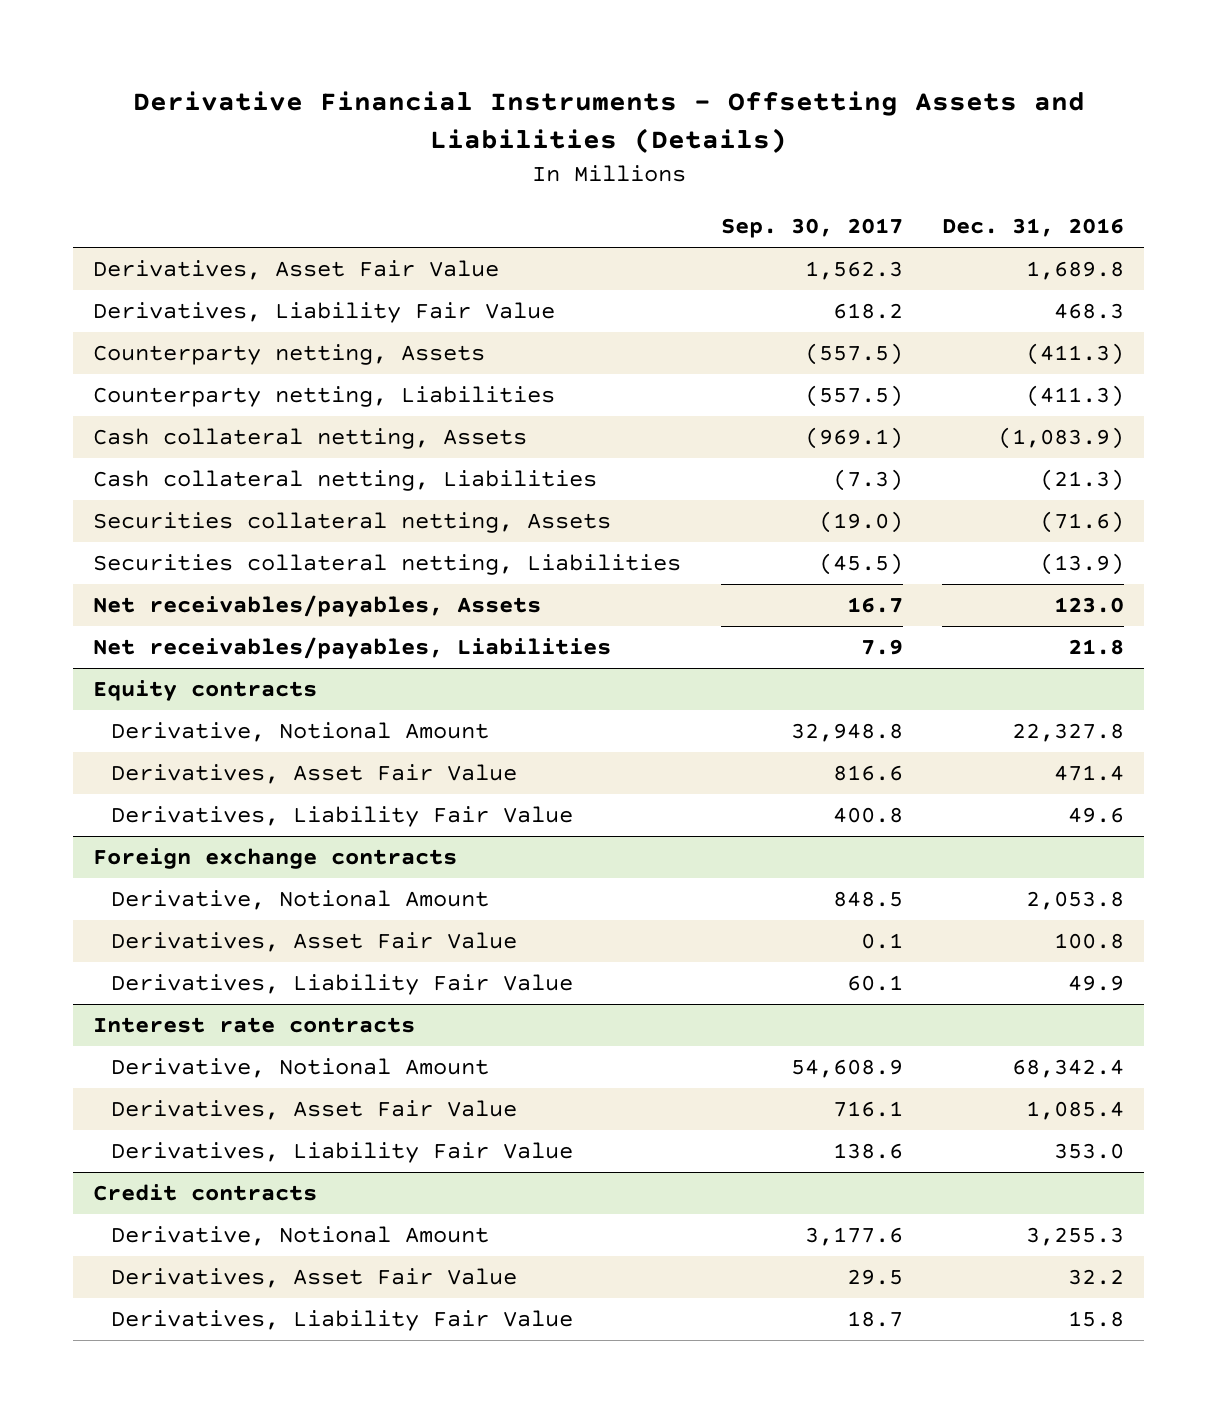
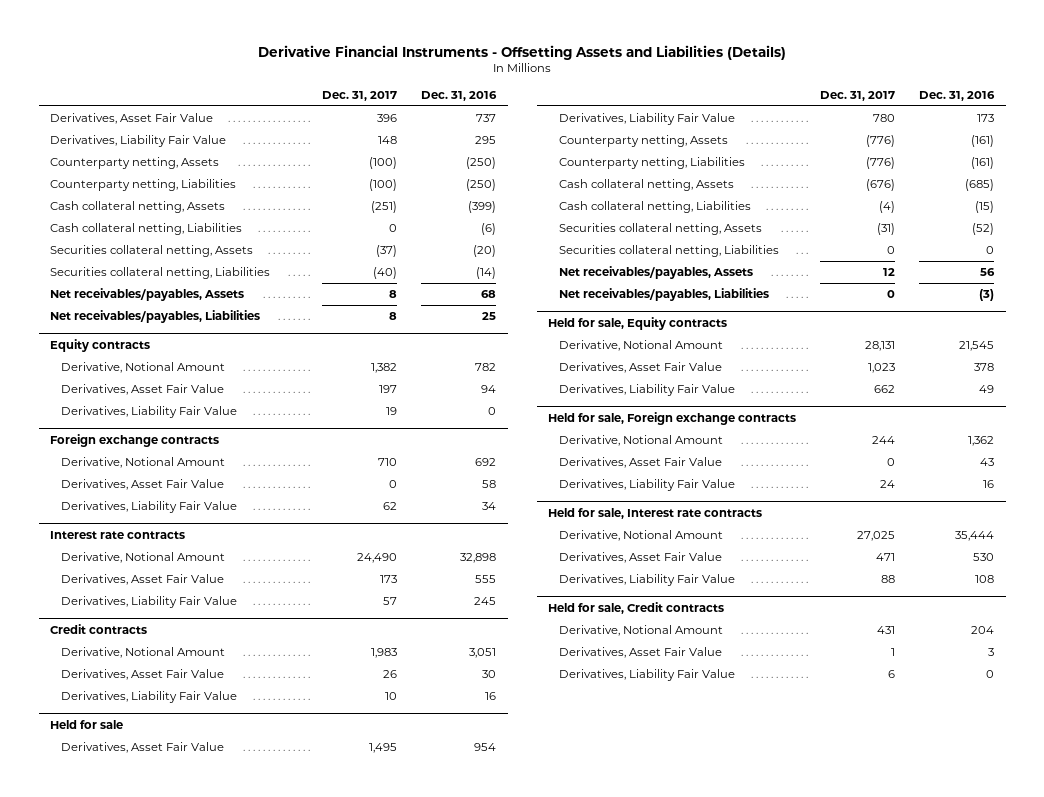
- | Sep. 30, 2017 | Dec. 31, 2016
+ | Dec. 31, 2017 | Dec. 31, 2016
- Derivatives, Asset Fair Value | 1,562.3 | 1,689.8
- Derivatives, Liability Fair Value | 618.2 | 468.3
- Counterparty netting, Assets | (557.5) | (411.3)
- Counterparty netting, Liabilities | (557.5) | (411.3)
- Cash collateral netting, Assets | (969.1) | (1,083.9)
- Cash collateral netting, Liabilities | (7.3) | (21.3)
- Securities collateral netting, Assets | (19.0) | (71.6)
- Securities collateral netting, Liabilities | (45.5) | (13.9)
- Net receivables/payables, Assets | 16.7 | 123.0
- Net receivables/payables, Liabilities | 7.9 | 21.8
+ Derivatives, Asset Fair Value | 396 | 737
+ Derivatives, Liability Fair Value | 148 | 295
+ Counterparty netting, Assets | (100) | (250)
+ Counterparty netting, Liabilities | (100) | (250)
+ Cash collateral netting, Assets | (251) | (399)
+ Cash collateral netting, Liabilities | 0 | (6)
+ Securities collateral netting, Assets | (37) | (20)
+ Securities collateral netting, Liabilities | (40) | (14)
+ Net receivables/payables, Assets | 8 | 68
+ Net receivables/payables, Liabilities | 8 | 25
@ Equity contracts
- Derivative, Notional Amount | 32,948.8 | 22,327.8
- Derivatives, Asset Fair Value | 816.6 | 471.4
- Derivatives, Liability Fair Value | 400.8 | 49.6
+ Derivative, Notional Amount | 1,382 | 782
+ Derivatives, Asset Fair Value | 197 | 94
+ Derivatives, Liability Fair Value | 19 | 0
@ Foreign exchange contracts
- Derivative, Notional Amount | 848.5 | 2,053.8
- Derivatives, Asset Fair Value | 0.1 | 100.8
- Derivatives, Liability Fair Value | 60.1 | 49.9
+ Derivative, Notional Amount | 710 | 692
+ Derivatives, Asset Fair Value | 0 | 58
+ Derivatives, Liability Fair Value | 62 | 34
@ Interest rate contracts
- Derivative, Notional Amount | 54,608.9 | 68,342.4
- Derivatives, Asset Fair Value | 716.1 | 1,085.4
- Derivatives, Liability Fair Value | 138.6 | 353.0
+ Derivative, Notional Amount | 24,490 | 32,898
+ Derivatives, Asset Fair Value | 173 | 555
+ Derivatives, Liability Fair Value | 57 | 245
@ Credit contracts
- Derivative, Notional Amount | 3,177.6 | 3,255.3
- Derivatives, Asset Fair Value | 29.5 | 32.2
- Derivatives, Liability Fair Value | 18.7 | 15.8
+ Derivative, Notional Amount | 1,983 | 3,051
+ Derivatives, Asset Fair Value | 26 | 30
+ Derivatives, Liability Fair Value | 10 | 16
+ Held for sale
+ Derivatives, Asset Fair Value | 1,495 | 954
+ Derivatives, Liability Fair Value | 780 | 173
+ Counterparty netting, Assets | (776) | (161)
+ Counterparty netting, Liabilities | (776) | (161)
+ Cash collateral netting, Assets | (676) | (685)
+ Cash collateral netting, Liabilities | (4) | (15)
+ Securities collateral netting, Assets | (31) | (52)
+ Securities collateral netting, Liabilities | 0 | 0
+ Net receivables/payables, Assets | 12 | 56
+ Net receivables/payables, Liabilities | 0 | (3)
+ Held for sale, Equity contracts
+ Derivative, Notional Amount | 28,131 | 21,545
+ Derivatives, Asset Fair Value | 1,023 | 378
+ Derivatives, Liability Fair Value | 662 | 49
+ Held for sale, Foreign exchange contracts
+ Derivative, Notional Amount | 244 | 1,362
+ Derivatives, Asset Fair Value | 0 | 43
+ Derivatives, Liability Fair Value | 24 | 16
+ Held for sale, Interest rate contracts
+ Derivative, Notional Amount | 27,025 | 35,444
+ Derivatives, Asset Fair Value | 471 | 530
+ Derivatives, Liability Fair Value | 88 | 108
+ Held for sale, Credit contracts
+ Derivative, Notional Amount | 431 | 204
+ Derivatives, Asset Fair Value | 1 | 3
+ Derivatives, Liability Fair Value | 6 | 0

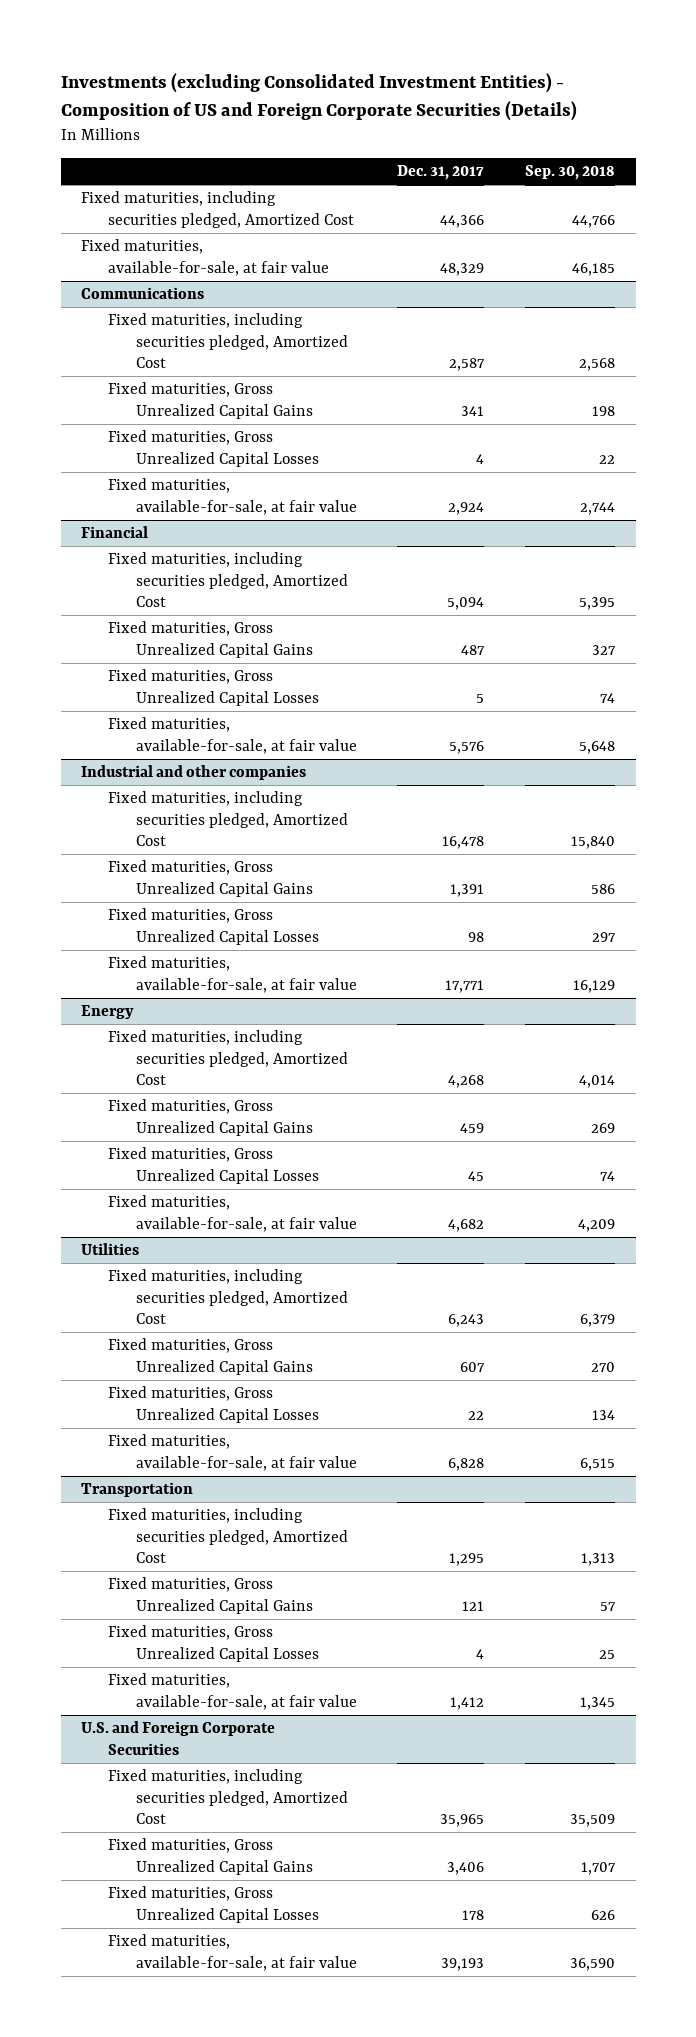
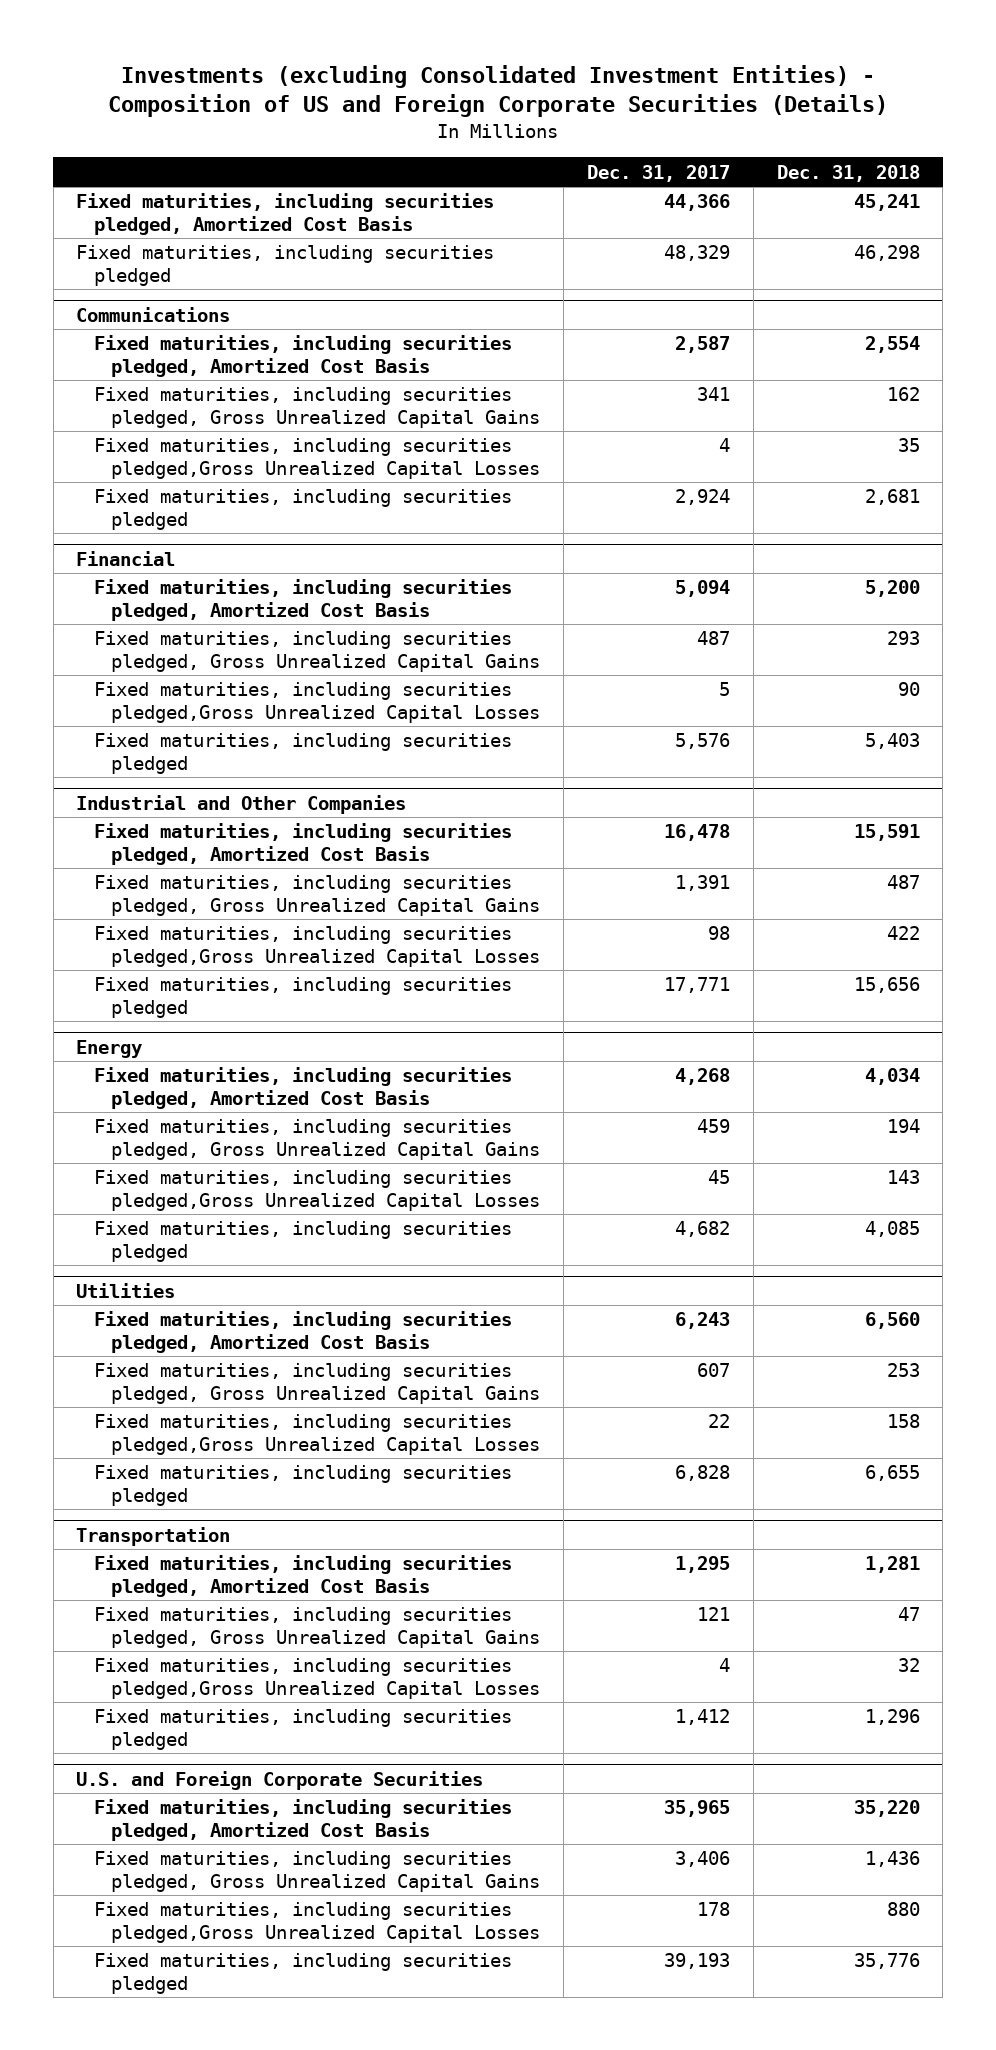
- | Dec. 31, 2017 | Sep. 30, 2018
+ | Dec. 31, 2017 | Dec. 31, 2018
- Fixed maturities, including securities pledged, Amortized Cost | 44,366 | 44,766
- Fixed maturities, available-for-sale, at fair value | 48,329 | 46,185
+ Fixed maturities, including securities pledged, Amortized Cost Basis | 44,366 | 45,241
+ Fixed maturities, including securities pledged | 48,329 | 46,298
@ Communications
- Fixed maturities, including securities pledged, Amortized Cost | 2,587 | 2,568
- Fixed maturities, Gross Unrealized Capital Gains | 341 | 198
- Fixed maturities, Gross Unrealized Capital Losses | 4 | 22
- Fixed maturities, available-for-sale, at fair value | 2,924 | 2,744
+ Fixed maturities, including securities pledged, Amortized Cost Basis | 2,587 | 2,554
+ Fixed maturities, including securities pledged, Gross Unrealized Capital Gains | 341 | 162
+ Fixed maturities, including securities pledged,Gross Unrealized Capital Losses | 4 | 35
+ Fixed maturities, including securities pledged | 2,924 | 2,681
@ Financial
- Fixed maturities, including securities pledged, Amortized Cost | 5,094 | 5,395
- Fixed maturities, Gross Unrealized Capital Gains | 487 | 327
- Fixed maturities, Gross Unrealized Capital Losses | 5 | 74
- Fixed maturities, available-for-sale, at fair value | 5,576 | 5,648
- Industrial and other companies
- Fixed maturities, including securities pledged, Amortized Cost | 16,478 | 15,840
- Fixed maturities, Gross Unrealized Capital Gains | 1,391 | 586
- Fixed maturities, Gross Unrealized Capital Losses | 98 | 297
- Fixed maturities, available-for-sale, at fair value | 17,771 | 16,129
@ Financial
+ Fixed maturities, including securities pledged, Amortized Cost Basis | 5,094 | 5,200
+ Fixed maturities, including securities pledged, Gross Unrealized Capital Gains | 487 | 293
+ Fixed maturities, including securities pledged,Gross Unrealized Capital Losses | 5 | 90
+ Fixed maturities, including securities pledged | 5,576 | 5,403
+ Industrial and Other Companies
+ Fixed maturities, including securities pledged, Amortized Cost Basis | 16,478 | 15,591
+ Fixed maturities, including securities pledged, Gross Unrealized Capital Gains | 1,391 | 487
+ Fixed maturities, including securities pledged,Gross Unrealized Capital Losses | 98 | 422
+ Fixed maturities, including securities pledged | 17,771 | 15,656
@ Energy
- Fixed maturities, including securities pledged, Amortized Cost | 4,268 | 4,014
- Fixed maturities, Gross Unrealized Capital Gains | 459 | 269
- Fixed maturities, Gross Unrealized Capital Losses | 45 | 74
- Fixed maturities, available-for-sale, at fair value | 4,682 | 4,209
+ Fixed maturities, including securities pledged, Amortized Cost Basis | 4,268 | 4,034
+ Fixed maturities, including securities pledged, Gross Unrealized Capital Gains | 459 | 194
+ Fixed maturities, including securities pledged,Gross Unrealized Capital Losses | 45 | 143
+ Fixed maturities, including securities pledged | 4,682 | 4,085
@ Utilities
- Fixed maturities, including securities pledged, Amortized Cost | 6,243 | 6,379
- Fixed maturities, Gross Unrealized Capital Gains | 607 | 270
- Fixed maturities, Gross Unrealized Capital Losses | 22 | 134
- Fixed maturities, available-for-sale, at fair value | 6,828 | 6,515
+ Fixed maturities, including securities pledged, Amortized Cost Basis | 6,243 | 6,560
+ Fixed maturities, including securities pledged, Gross Unrealized Capital Gains | 607 | 253
+ Fixed maturities, including securities pledged,Gross Unrealized Capital Losses | 22 | 158
+ Fixed maturities, including securities pledged | 6,828 | 6,655
@ Transportation
- Fixed maturities, including securities pledged, Amortized Cost | 1,295 | 1,313
- Fixed maturities, Gross Unrealized Capital Gains | 121 | 57
- Fixed maturities, Gross Unrealized Capital Losses | 4 | 25
- Fixed maturities, available-for-sale, at fair value | 1,412 | 1,345
+ Fixed maturities, including securities pledged, Amortized Cost Basis | 1,295 | 1,281
+ Fixed maturities, including securities pledged, Gross Unrealized Capital Gains | 121 | 47
+ Fixed maturities, including securities pledged,Gross Unrealized Capital Losses | 4 | 32
+ Fixed maturities, including securities pledged | 1,412 | 1,296
@ U.S. and Foreign Corporate Securities
- Fixed maturities, including securities pledged, Amortized Cost | 35,965 | 35,509
- Fixed maturities, Gross Unrealized Capital Gains | 3,406 | 1,707
- Fixed maturities, Gross Unrealized Capital Losses | 178 | 626
- Fixed maturities, available-for-sale, at fair value | 39,193 | 36,590
+ Fixed maturities, including securities pledged, Amortized Cost Basis | 35,965 | 35,220
+ Fixed maturities, including securities pledged, Gross Unrealized Capital Gains | 3,406 | 1,436
+ Fixed maturities, including securities pledged,Gross Unrealized Capital Losses | 178 | 880
+ Fixed maturities, including securities pledged | 39,193 | 35,776

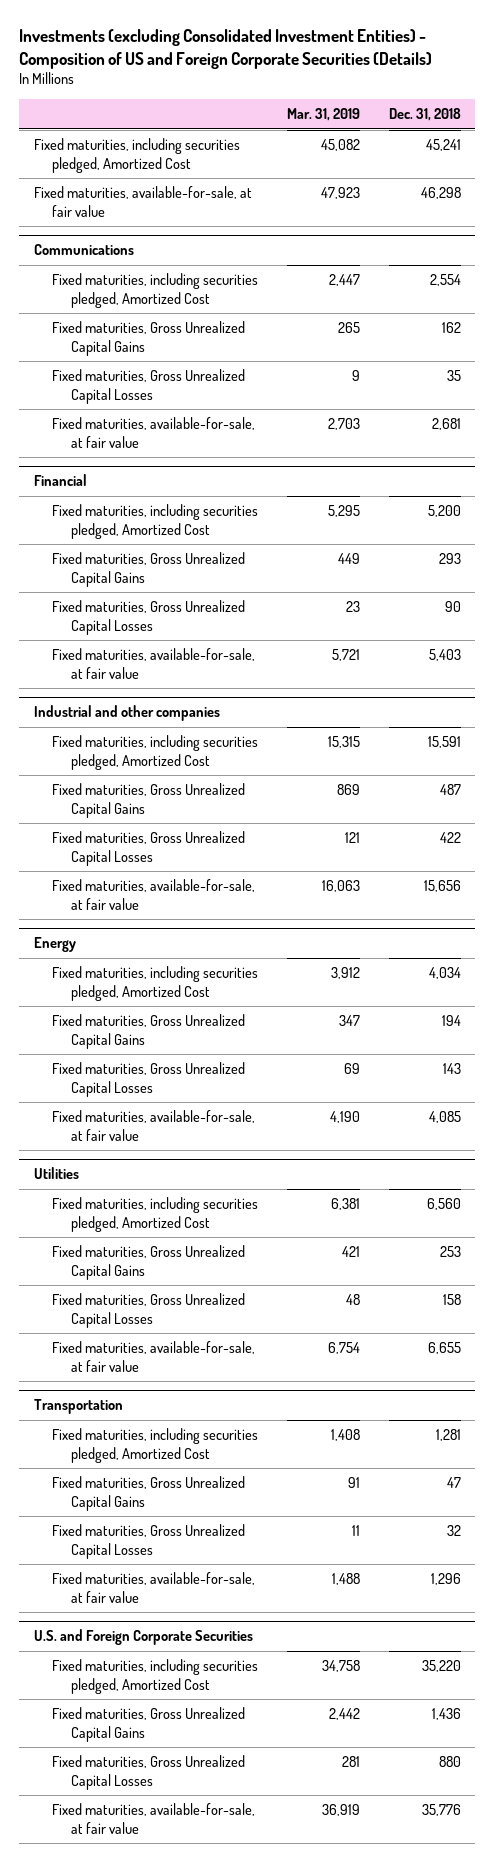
- | Dec. 31, 2017 | Dec. 31, 2018
+ | Mar. 31, 2019 | Dec. 31, 2018
- Fixed maturities, including securities pledged, Amortized Cost Basis | 44,366 | 45,241
- Fixed maturities, including securities pledged | 48,329 | 46,298
+ Fixed maturities, including securities pledged, Amortized Cost | 45,082 | 45,241
+ Fixed maturities, available-for-sale, at fair value | 47,923 | 46,298
@ Communications
- Fixed maturities, including securities pledged, Amortized Cost Basis | 2,587 | 2,554
- Fixed maturities, including securities pledged, Gross Unrealized Capital Gains | 341 | 162
- Fixed maturities, including securities pledged,Gross Unrealized Capital Losses | 4 | 35
- Fixed maturities, including securities pledged | 2,924 | 2,681
+ Fixed maturities, including securities pledged, Amortized Cost | 2,447 | 2,554
+ Fixed maturities, Gross Unrealized Capital Gains | 265 | 162
+ Fixed maturities, Gross Unrealized Capital Losses | 9 | 35
+ Fixed maturities, available-for-sale, at fair value | 2,703 | 2,681
@ Financial
- Fixed maturities, including securities pledged, Amortized Cost Basis | 5,094 | 5,200
- Fixed maturities, including securities pledged, Gross Unrealized Capital Gains | 487 | 293
- Fixed maturities, including securities pledged,Gross Unrealized Capital Losses | 5 | 90
- Fixed maturities, including securities pledged | 5,576 | 5,403
- Industrial and Other Companies
- Fixed maturities, including securities pledged, Amortized Cost Basis | 16,478 | 15,591
- Fixed maturities, including securities pledged, Gross Unrealized Capital Gains | 1,391 | 487
- Fixed maturities, including securities pledged,Gross Unrealized Capital Losses | 98 | 422
- Fixed maturities, including securities pledged | 17,771 | 15,656
@ Financial
+ Fixed maturities, including securities pledged, Amortized Cost | 5,295 | 5,200
+ Fixed maturities, Gross Unrealized Capital Gains | 449 | 293
+ Fixed maturities, Gross Unrealized Capital Losses | 23 | 90
+ Fixed maturities, available-for-sale, at fair value | 5,721 | 5,403
+ Industrial and other companies
+ Fixed maturities, including securities pledged, Amortized Cost | 15,315 | 15,591
+ Fixed maturities, Gross Unrealized Capital Gains | 869 | 487
+ Fixed maturities, Gross Unrealized Capital Losses | 121 | 422
+ Fixed maturities, available-for-sale, at fair value | 16,063 | 15,656
@ Energy
- Fixed maturities, including securities pledged, Amortized Cost Basis | 4,268 | 4,034
- Fixed maturities, including securities pledged, Gross Unrealized Capital Gains | 459 | 194
- Fixed maturities, including securities pledged,Gross Unrealized Capital Losses | 45 | 143
- Fixed maturities, including securities pledged | 4,682 | 4,085
+ Fixed maturities, including securities pledged, Amortized Cost | 3,912 | 4,034
+ Fixed maturities, Gross Unrealized Capital Gains | 347 | 194
+ Fixed maturities, Gross Unrealized Capital Losses | 69 | 143
+ Fixed maturities, available-for-sale, at fair value | 4,190 | 4,085
@ Utilities
- Fixed maturities, including securities pledged, Amortized Cost Basis | 6,243 | 6,560
- Fixed maturities, including securities pledged, Gross Unrealized Capital Gains | 607 | 253
- Fixed maturities, including securities pledged,Gross Unrealized Capital Losses | 22 | 158
- Fixed maturities, including securities pledged | 6,828 | 6,655
+ Fixed maturities, including securities pledged, Amortized Cost | 6,381 | 6,560
+ Fixed maturities, Gross Unrealized Capital Gains | 421 | 253
+ Fixed maturities, Gross Unrealized Capital Losses | 48 | 158
+ Fixed maturities, available-for-sale, at fair value | 6,754 | 6,655
@ Transportation
- Fixed maturities, including securities pledged, Amortized Cost Basis | 1,295 | 1,281
- Fixed maturities, including securities pledged, Gross Unrealized Capital Gains | 121 | 47
- Fixed maturities, including securities pledged,Gross Unrealized Capital Losses | 4 | 32
- Fixed maturities, including securities pledged | 1,412 | 1,296
+ Fixed maturities, including securities pledged, Amortized Cost | 1,408 | 1,281
+ Fixed maturities, Gross Unrealized Capital Gains | 91 | 47
+ Fixed maturities, Gross Unrealized Capital Losses | 11 | 32
+ Fixed maturities, available-for-sale, at fair value | 1,488 | 1,296
@ U.S. and Foreign Corporate Securities
- Fixed maturities, including securities pledged, Amortized Cost Basis | 35,965 | 35,220
- Fixed maturities, including securities pledged, Gross Unrealized Capital Gains | 3,406 | 1,436
- Fixed maturities, including securities pledged,Gross Unrealized Capital Losses | 178 | 880
- Fixed maturities, including securities pledged | 39,193 | 35,776
+ Fixed maturities, including securities pledged, Amortized Cost | 34,758 | 35,220
+ Fixed maturities, Gross Unrealized Capital Gains | 2,442 | 1,436
+ Fixed maturities, Gross Unrealized Capital Losses | 281 | 880
+ Fixed maturities, available-for-sale, at fair value | 36,919 | 35,776

